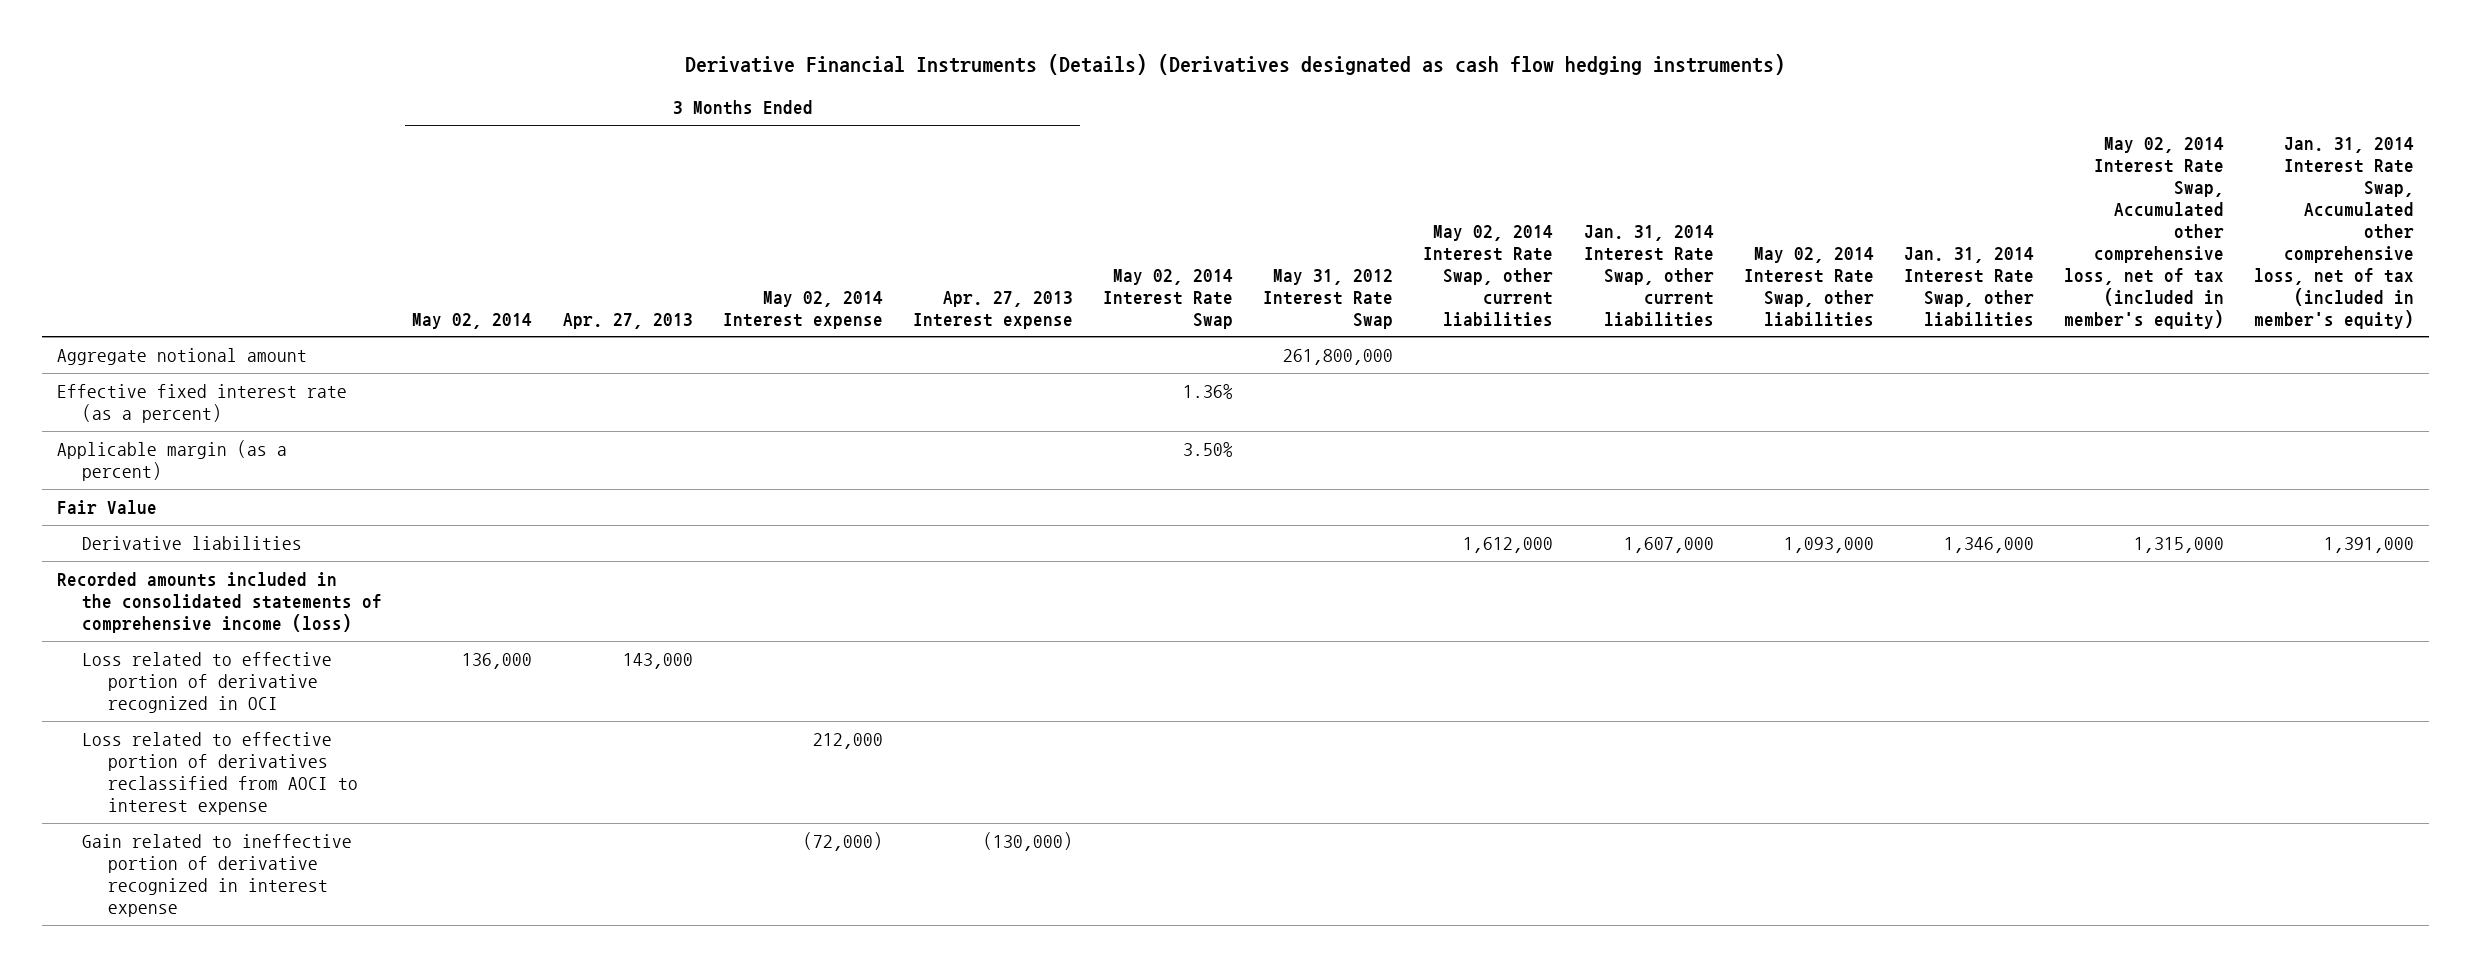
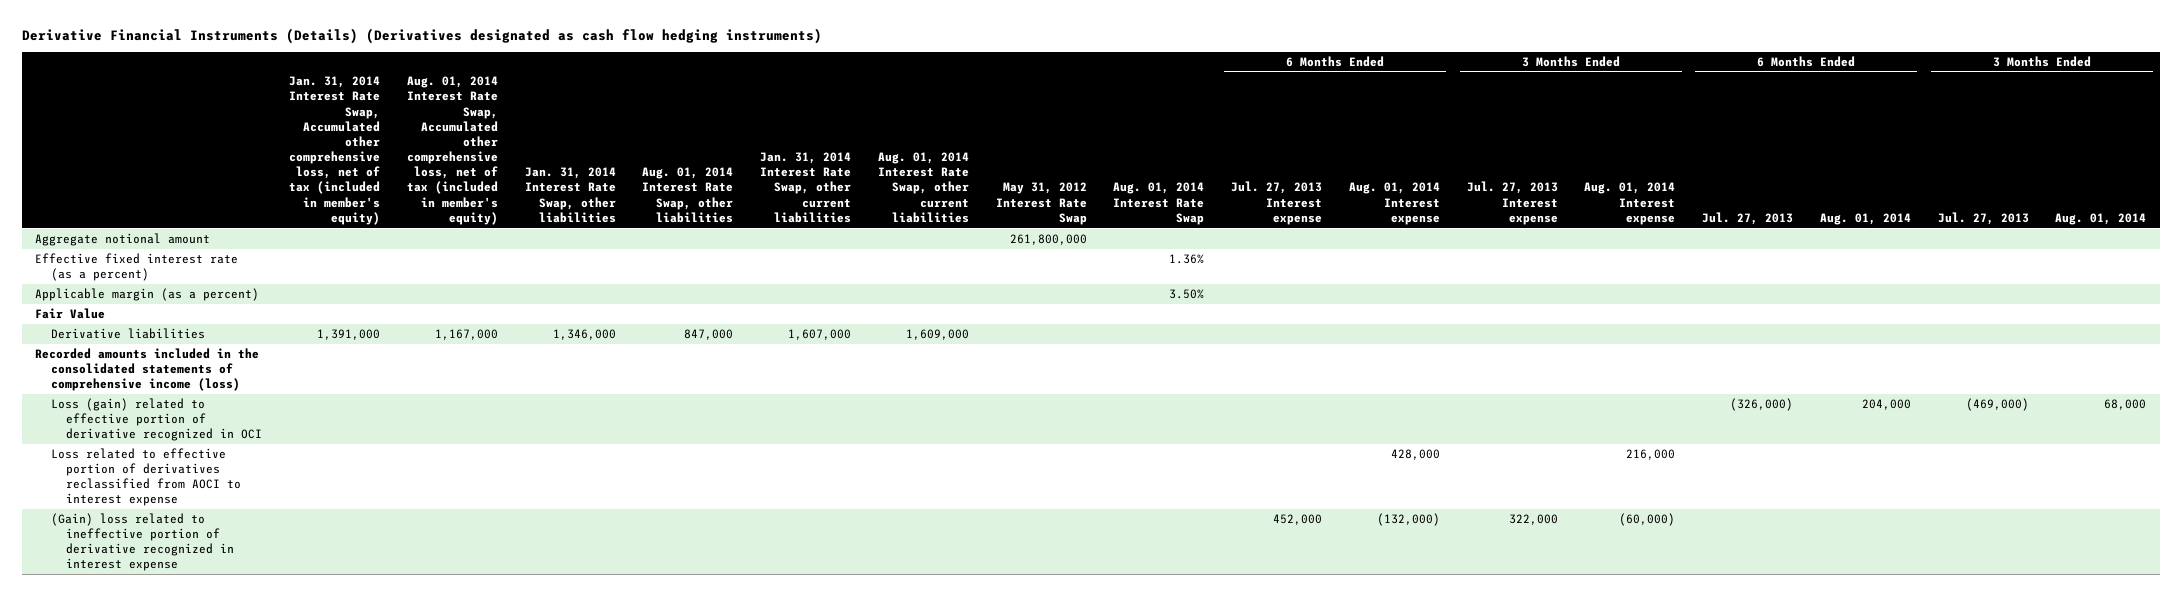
- | 3 Months Ended May 02, 2014 | 3 Months Ended Apr. 27, 2013 | 3 Months Ended May 02, 2014 Interest expense | 3 Months Ended Apr. 27, 2013 Interest expense | May 02, 2014 Interest Rate Swap | May 31, 2012 Interest Rate Swap | May 02, 2014 Interest Rate Swap, other current liabilities | Jan. 31, 2014 Interest Rate Swap, other current liabilities | May 02, 2014 Interest Rate Swap, other liabilities | Jan. 31, 2014 Interest Rate Swap, other liabilities | May 02, 2014 Interest Rate Swap, Accumulated other comprehensive loss, net of tax (included in member's equity) | Jan. 31, 2014 Interest Rate Swap, Accumulated other comprehensive loss, net of tax (included in member's equity)
+ | Jan. 31, 2014 Interest Rate Swap, Accumulated other comprehensive loss, net of tax (included in member's equity) | Aug. 01, 2014 Interest Rate Swap, Accumulated other comprehensive loss, net of tax (included in member's equity) | Jan. 31, 2014 Interest Rate Swap, other liabilities | Aug. 01, 2014 Interest Rate Swap, other liabilities | Jan. 31, 2014 Interest Rate Swap, other current liabilities | Aug. 01, 2014 Interest Rate Swap, other current liabilities | May 31, 2012 Interest Rate Swap | Aug. 01, 2014 Interest Rate Swap | 6 Months Ended Jul. 27, 2013 Interest expense | 6 Months Ended Aug. 01, 2014 Interest expense | 3 Months Ended Jul. 27, 2013 Interest expense | 3 Months Ended Aug. 01, 2014 Interest expense | 6 Months Ended Jul. 27, 2013 | 6 Months Ended Aug. 01, 2014 | 3 Months Ended Jul. 27, 2013 | 3 Months Ended Aug. 01, 2014
- Loss related to effective portion of derivative recognized in OCI | 136,000 | 143,000 | | | | | | | | | |
+ Loss (gain) related to effective portion of derivative recognized in OCI | | | | | | | | | | | | | (326,000) | 204,000 | (469,000) | 68,000
- Gain related to ineffective portion of derivative recognized in interest expense | | | (72,000) | (130,000) | | | | | | | |
+ (Gain) loss related to ineffective portion of derivative recognized in interest expense | | | | | | | | | 452,000 | (132,000) | 322,000 | (60,000) | | | |

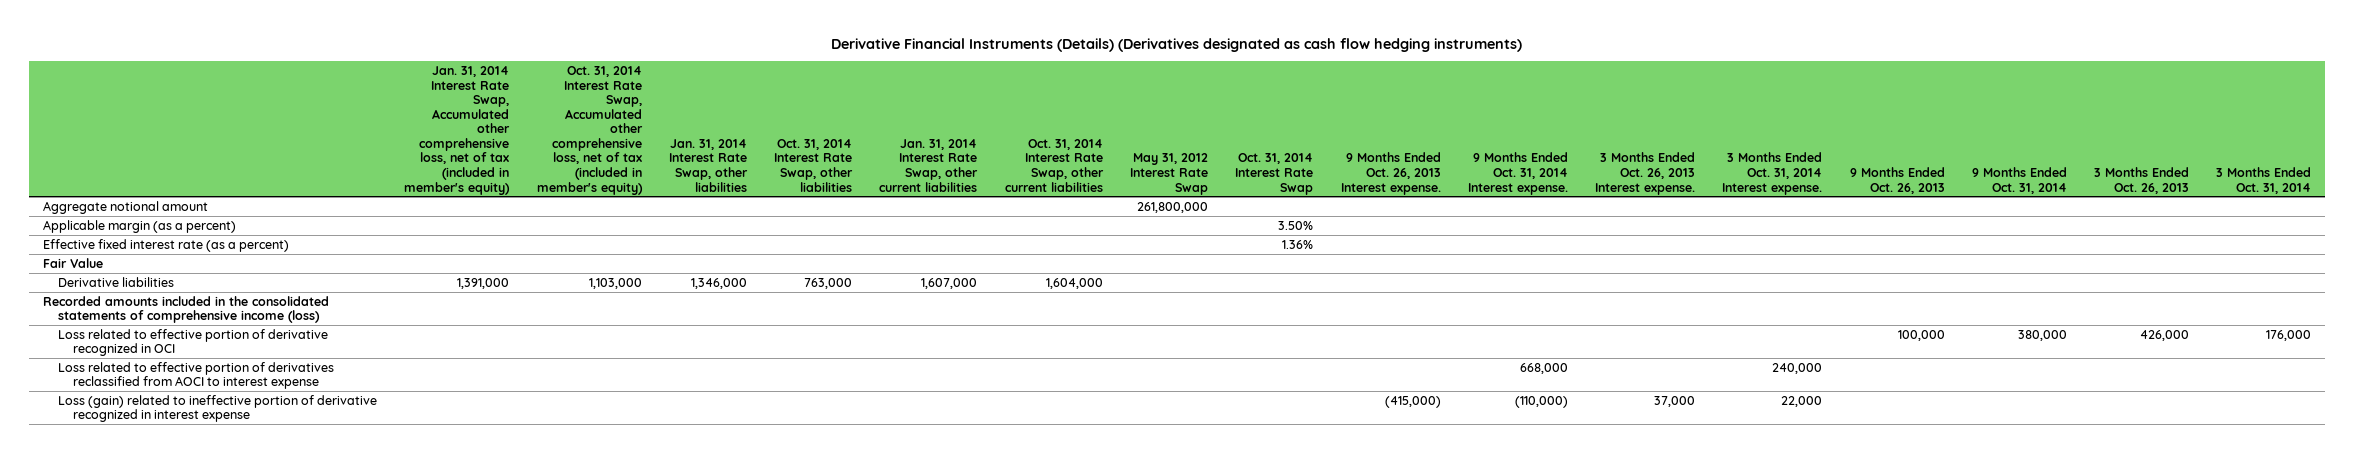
- | Jan. 31, 2014 Interest Rate Swap, Accumulated other comprehensive loss, net of tax (included in member's equity) | Aug. 01, 2014 Interest Rate Swap, Accumulated other comprehensive loss, net of tax (included in member's equity) | Jan. 31, 2014 Interest Rate Swap, other liabilities | Aug. 01, 2014 Interest Rate Swap, other liabilities | Jan. 31, 2014 Interest Rate Swap, other current liabilities | Aug. 01, 2014 Interest Rate Swap, other current liabilities | May 31, 2012 Interest Rate Swap | Aug. 01, 2014 Interest Rate Swap | 6 Months Ended Jul. 27, 2013 Interest expense | 6 Months Ended Aug. 01, 2014 Interest expense | 3 Months Ended Jul. 27, 2013 Interest expense | 3 Months Ended Aug. 01, 2014 Interest expense | 6 Months Ended Jul. 27, 2013 | 6 Months Ended Aug. 01, 2014 | 3 Months Ended Jul. 27, 2013 | 3 Months Ended Aug. 01, 2014
+ | Jan. 31, 2014 Interest Rate Swap, Accumulated other comprehensive loss, net of tax (included in member's equity) | Oct. 31, 2014 Interest Rate Swap, Accumulated other comprehensive loss, net of tax (included in member's equity) | Jan. 31, 2014 Interest Rate Swap, other liabilities | Oct. 31, 2014 Interest Rate Swap, other liabilities | Jan. 31, 2014 Interest Rate Swap, other current liabilities | Oct. 31, 2014 Interest Rate Swap, other current liabilities | May 31, 2012 Interest Rate Swap | Oct. 31, 2014 Interest Rate Swap | 9 Months Ended Oct. 26, 2013 Interest expense. | 9 Months Ended Oct. 31, 2014 Interest expense. | 3 Months Ended Oct. 26, 2013 Interest expense. | 3 Months Ended Oct. 31, 2014 Interest expense. | 9 Months Ended Oct. 26, 2013 | 9 Months Ended Oct. 31, 2014 | 3 Months Ended Oct. 26, 2013 | 3 Months Ended Oct. 31, 2014
moved down: Effective fixed interest rate (as a percent) | | | | | | | | 1.36% | | | | | | | |
- Loss (gain) related to effective portion of derivative recognized in OCI | | | | | | | | | | | | | (326,000) | 204,000 | (469,000) | 68,000
+ Loss related to effective portion of derivative recognized in OCI | | | | | | | | | | | | | 100,000 | 380,000 | 426,000 | 176,000
- (Gain) loss related to ineffective portion of derivative recognized in interest expense | | | | | | | | | 452,000 | (132,000) | 322,000 | (60,000) | | | |
+ Loss (gain) related to ineffective portion of derivative recognized in interest expense | | | | | | | | | (415,000) | (110,000) | 37,000 | 22,000 | | | |

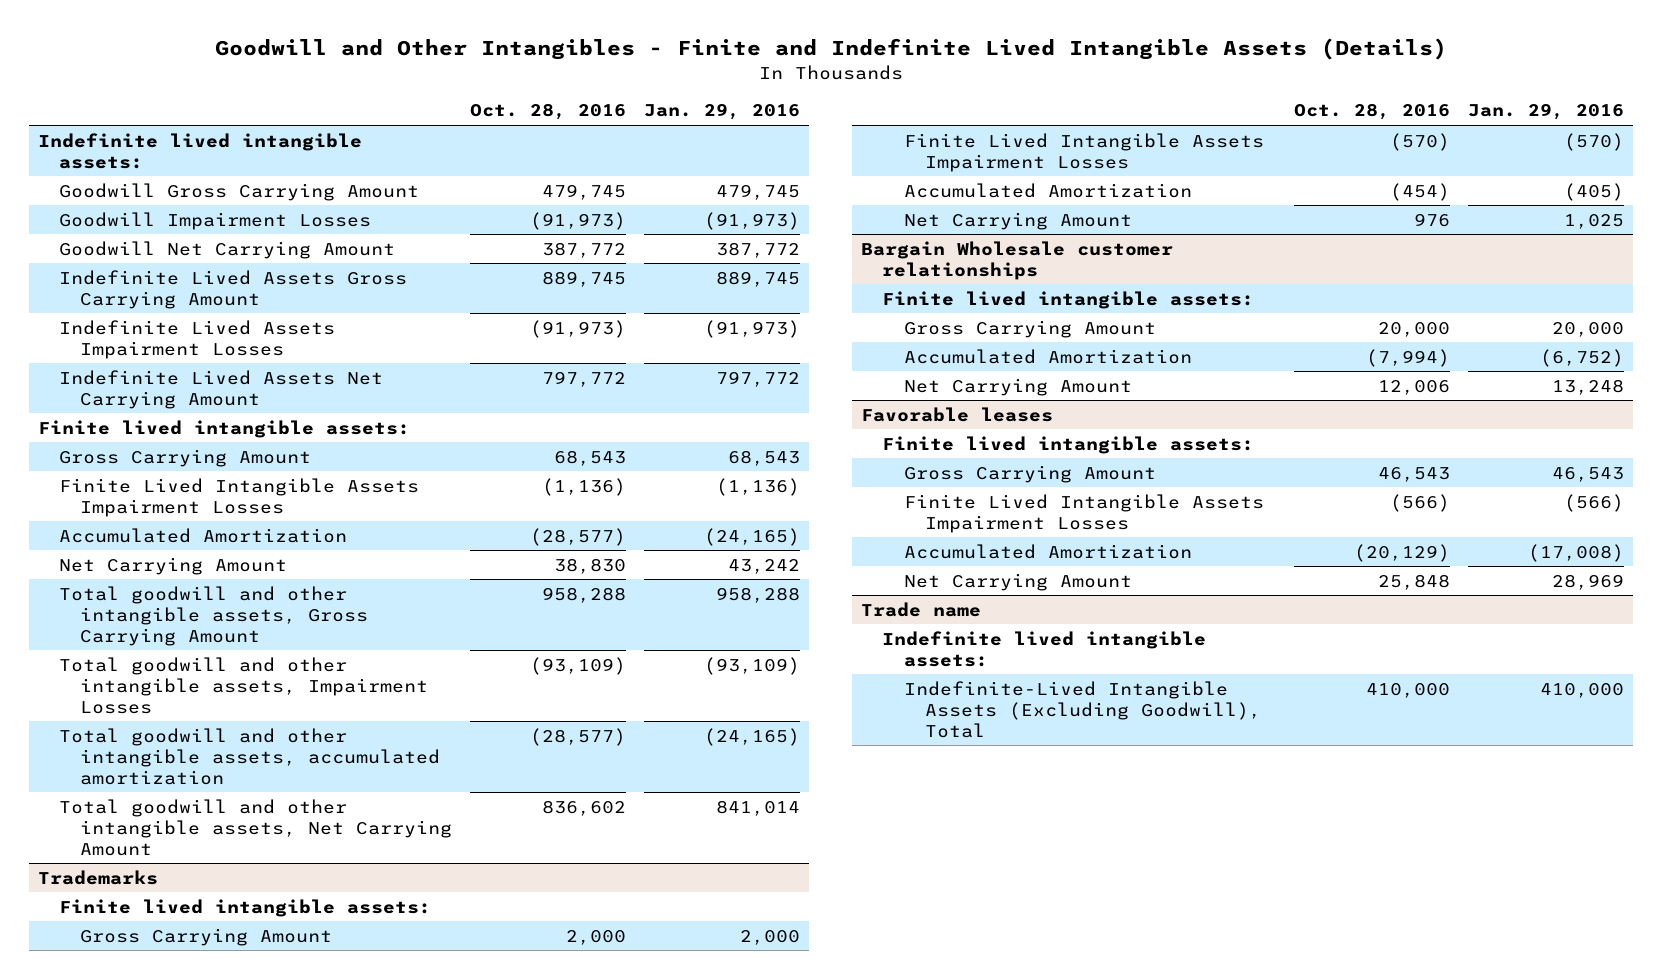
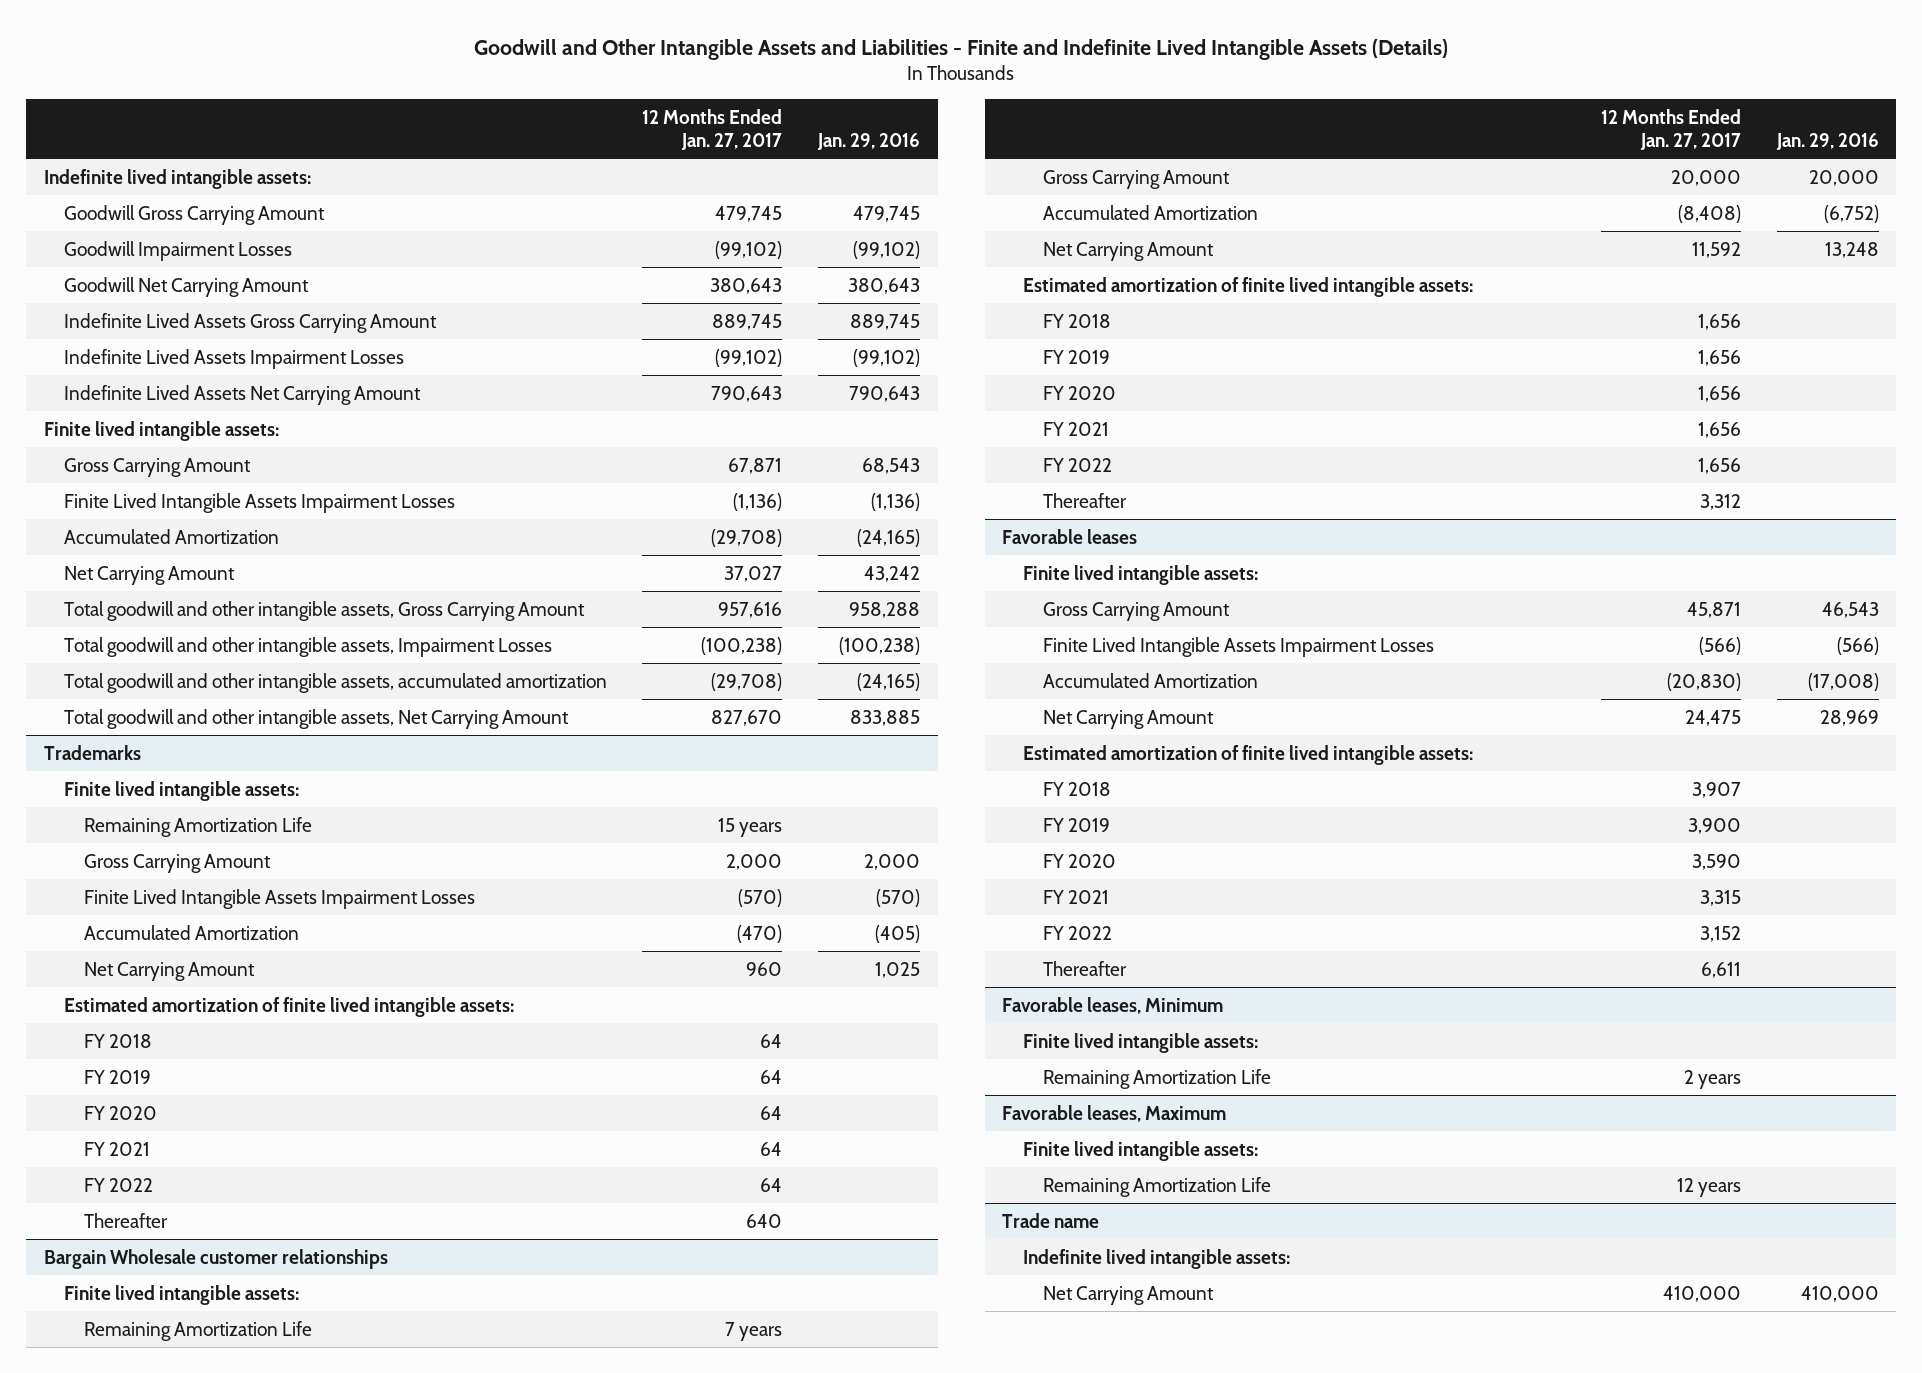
- Goodwill and Other Intangibles - Finite and Indefinite Lived Intangible Assets (Details)
+ Goodwill and Other Intangible Assets and Liabilities - Finite and Indefinite Lived Intangible Assets (Details)
- | Oct. 28, 2016 | Jan. 29, 2016
+ | 12 Months Ended Jan. 27, 2017 | Jan. 29, 2016
- Goodwill Impairment Losses | (91,973) | (91,973)
- Goodwill Net Carrying Amount | 387,772 | 387,772
+ Goodwill Impairment Losses | (99,102) | (99,102)
+ Goodwill Net Carrying Amount | 380,643 | 380,643
- Indefinite Lived Assets Impairment Losses | (91,973) | (91,973)
- Indefinite Lived Assets Net Carrying Amount | 797,772 | 797,772
+ Indefinite Lived Assets Impairment Losses | (99,102) | (99,102)
+ Indefinite Lived Assets Net Carrying Amount | 790,643 | 790,643
- Total goodwill and other intangible assets, Impairment Losses | (93,109) | (93,109)
+ Total goodwill and other intangible assets, Impairment Losses | (100,238) | (100,238)
- Total goodwill and other intangible assets, Net Carrying Amount | 836,602 | 841,014
+ Total goodwill and other intangible assets, Net Carrying Amount | 827,670 | 833,885
@ Trademarks
+ Remaining Amortization Life | 15 years |
+ Estimated amortization of finite lived intangible assets:
+ FY 2018 | 64 |
+ FY 2019 | 64 |
+ FY 2020 | 64 |
+ FY 2021 | 64 |
+ FY 2022 | 64 |
+ Thereafter | 640 |
@ Bargain Wholesale customer relationships
+ Remaining Amortization Life | 7 years |
+ Estimated amortization of finite lived intangible assets:
+ FY 2018 | 1,656 |
+ FY 2019 | 1,656 |
+ FY 2020 | 1,656 |
+ FY 2021 | 1,656 |
+ FY 2022 | 1,656 |
+ Thereafter | 3,312 |
@ Favorable leases
+ Estimated amortization of finite lived intangible assets:
+ FY 2018 | 3,907 |
+ FY 2019 | 3,900 |
+ FY 2020 | 3,590 |
+ FY 2021 | 3,315 |
+ FY 2022 | 3,152 |
+ Thereafter | 6,611 |
+ Favorable leases, Minimum
+ Finite lived intangible assets:
+ Remaining Amortization Life | 2 years |
+ Favorable leases, Maximum
+ Finite lived intangible assets:
+ Remaining Amortization Life | 12 years |
@ Trade name
- Indefinite-Lived Intangible Assets (Excluding Goodwill), Total | 410,000 | 410,000
+ Net Carrying Amount | 410,000 | 410,000

